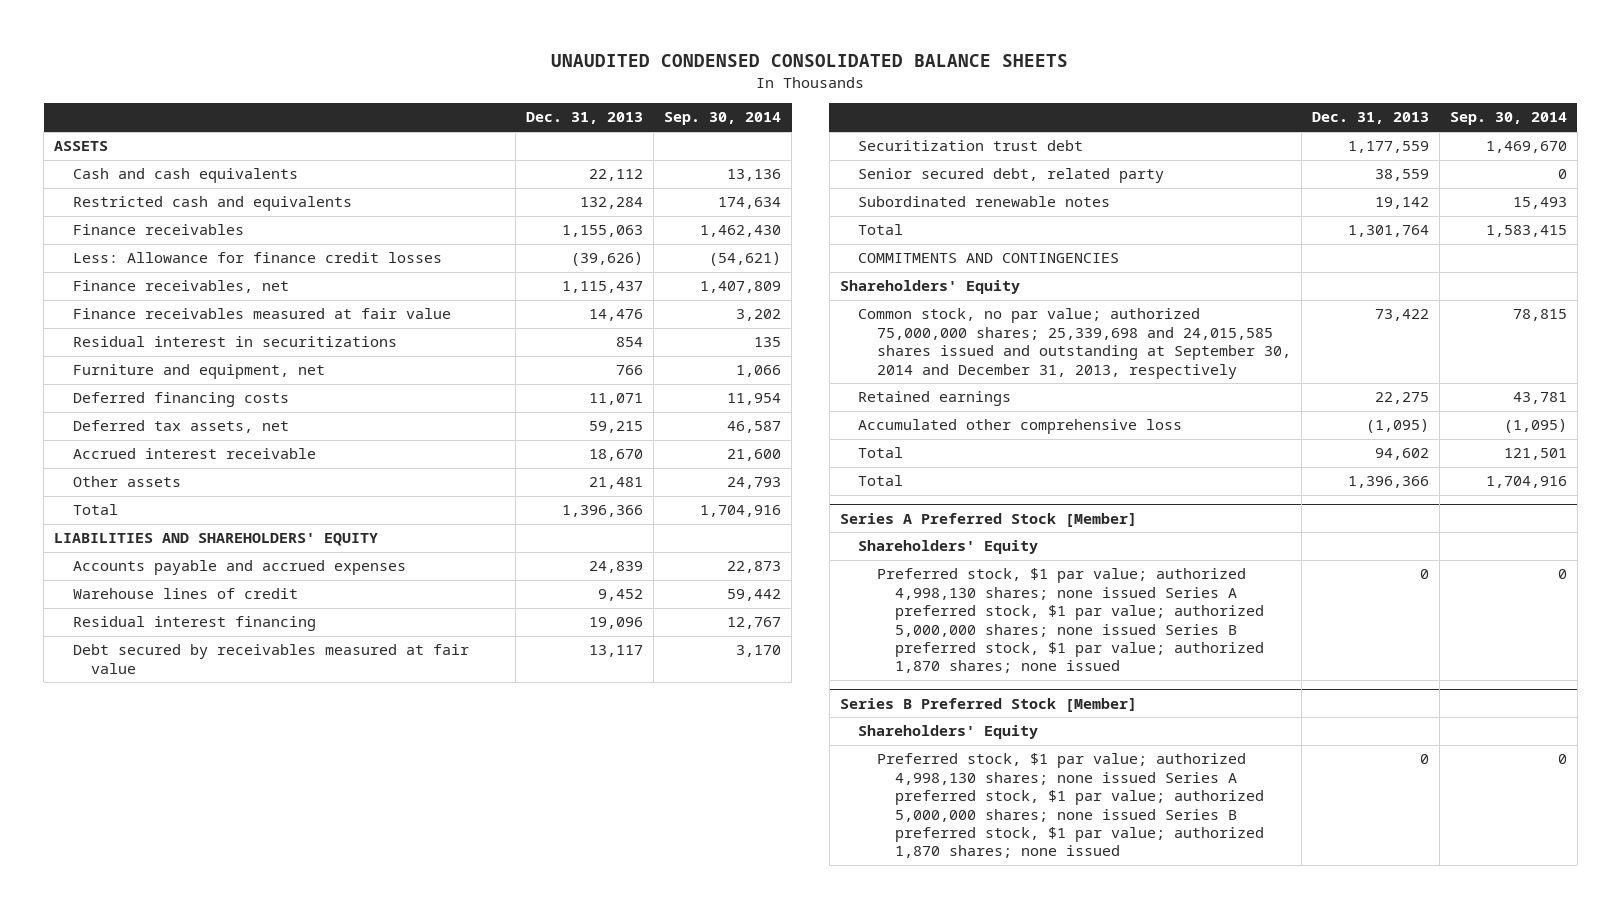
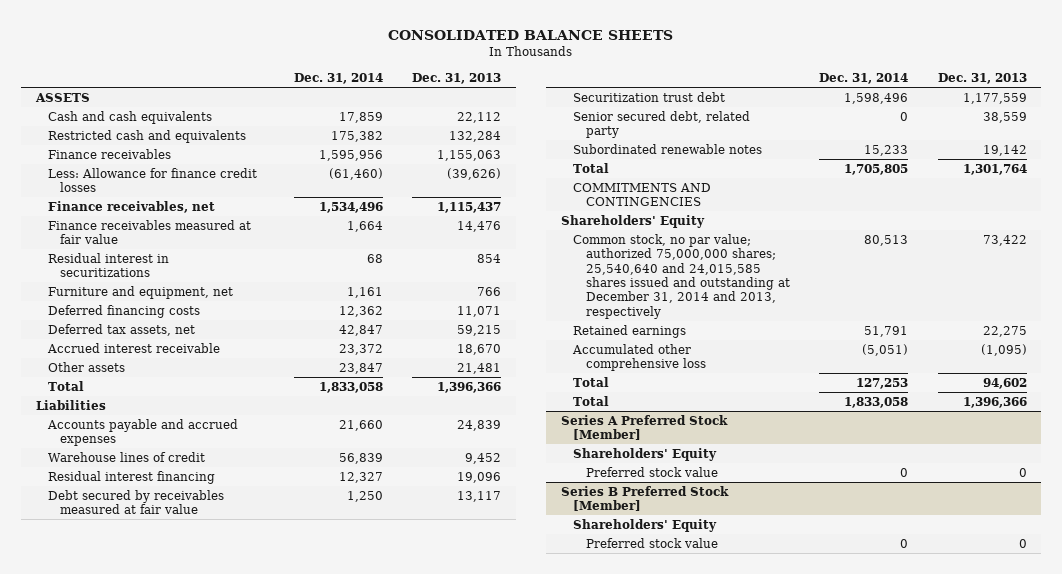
- UNAUDITED CONDENSED CONSOLIDATED BALANCE SHEETS
+ CONSOLIDATED BALANCE SHEETS
- | Dec. 31, 2013 | Sep. 30, 2014
+ | Dec. 31, 2014 | Dec. 31, 2013
- LIABILITIES AND SHAREHOLDERS' EQUITY
+ Liabilities
- Common stock, no par value; authorized 75,000,000 shares; 25,339,698 and 24,015,585 shares issued and outstanding at September 30, 2014 and December 31, 2013, respectively | 73,422 | 78,815
+ Common stock, no par value; authorized 75,000,000 shares; 25,540,640 and 24,015,585 shares issued and outstanding at December 31, 2014 and 2013, respectively | 80,513 | 73,422
@ Series A Preferred Stock [Member]
- Preferred stock, $1 par value; authorized 4,998,130 shares; none issued Series A preferred stock, $1 par value; authorized 5,000,000 shares; none issued Series B preferred stock, $1 par value; authorized 1,870 shares; none issued | 0 | 0
+ Preferred stock value | 0 | 0
@ Series B Preferred Stock [Member]
- Preferred stock, $1 par value; authorized 4,998,130 shares; none issued Series A preferred stock, $1 par value; authorized 5,000,000 shares; none issued Series B preferred stock, $1 par value; authorized 1,870 shares; none issued | 0 | 0
+ Preferred stock value | 0 | 0

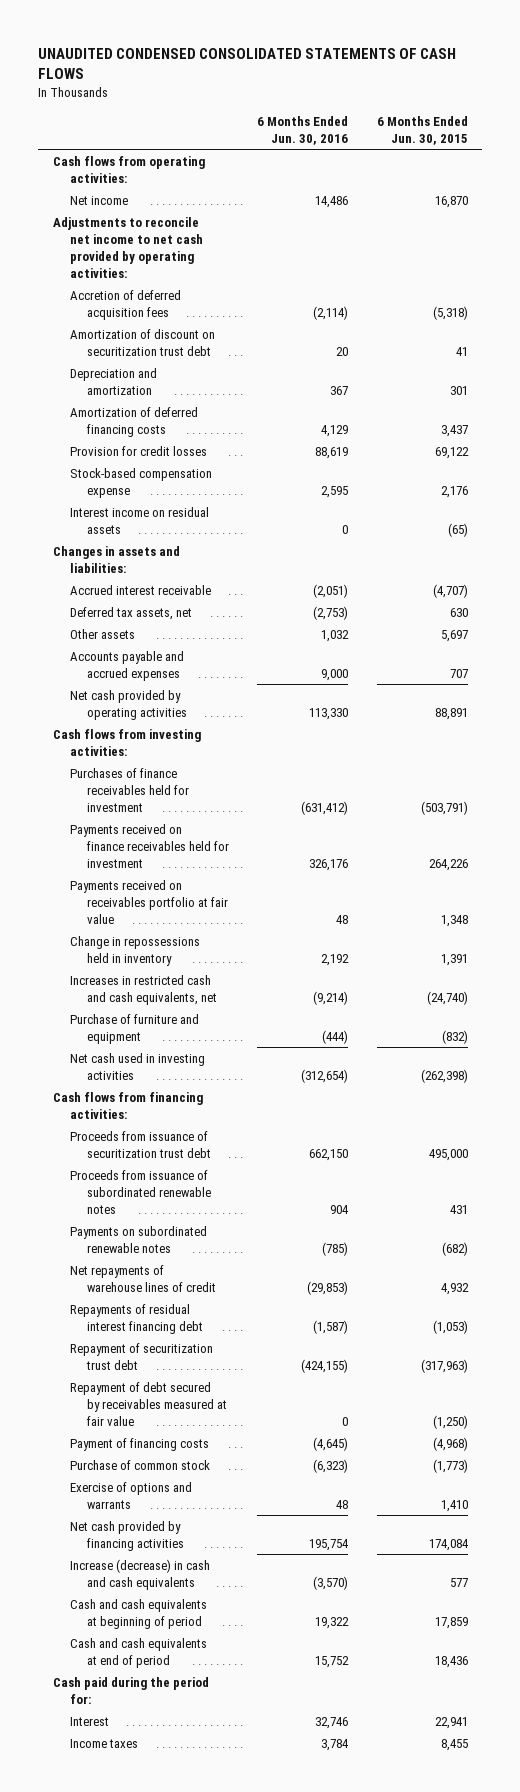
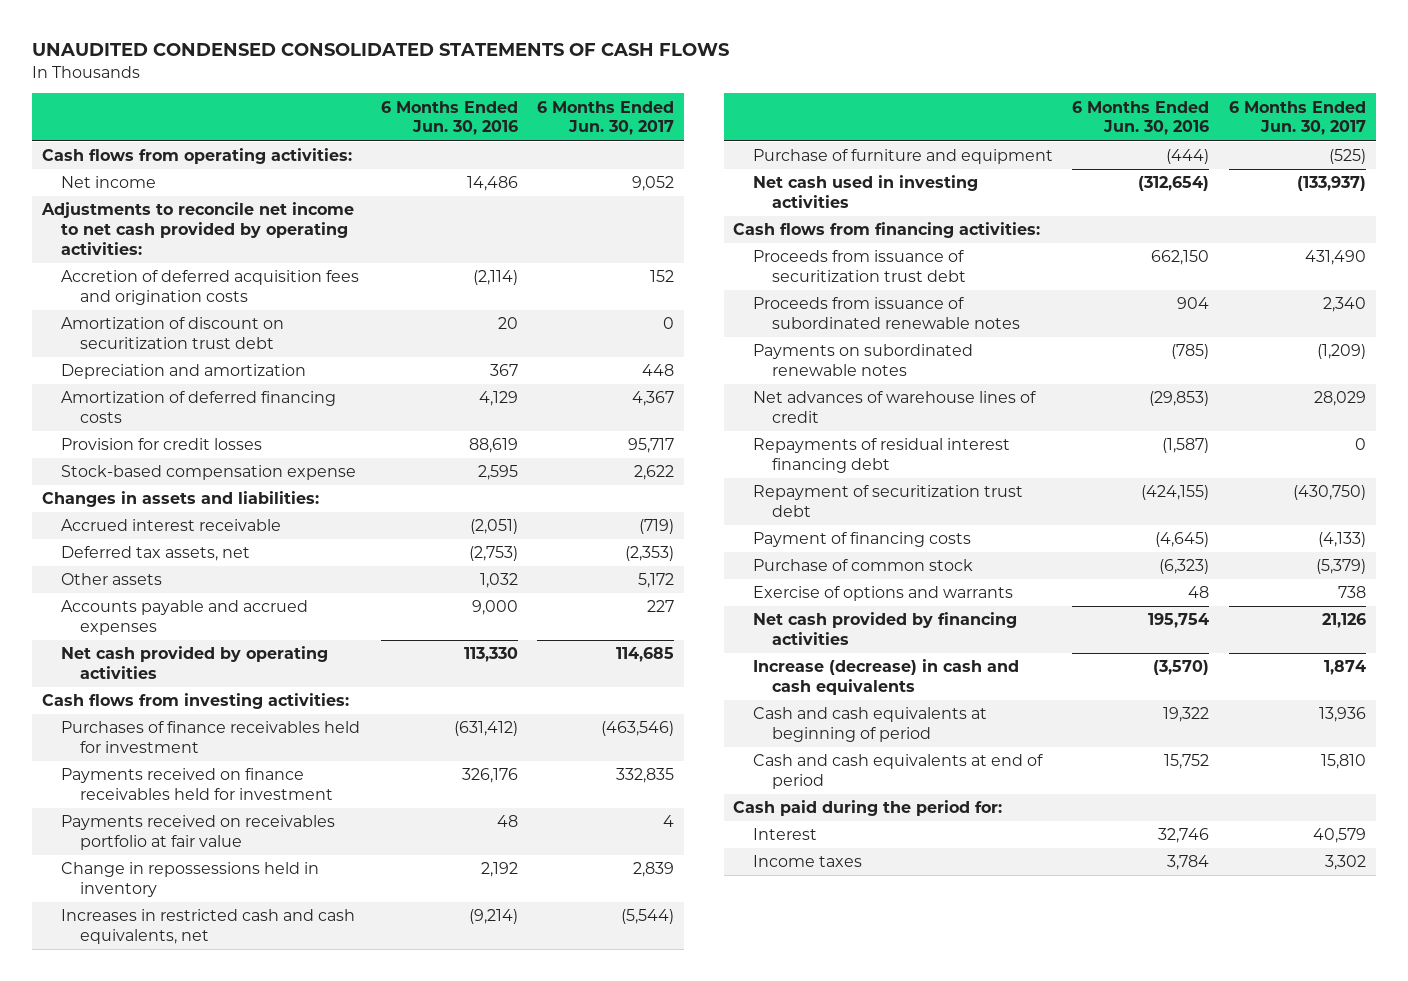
- | 6 Months Ended Jun. 30, 2016 | 6 Months Ended Jun. 30, 2015
+ | 6 Months Ended Jun. 30, 2016 | 6 Months Ended Jun. 30, 2017
- Accretion of deferred acquisition fees | (2,114) | (5,318)
+ Accretion of deferred acquisition fees and origination costs | (2,114) | 152
- Interest income on residual assets | 0 | (65)
- Net repayments of warehouse lines of credit | (29,853) | 4,932
+ Net advances of warehouse lines of credit | (29,853) | 28,029
- Repayment of debt secured by receivables measured at fair value | 0 | (1,250)

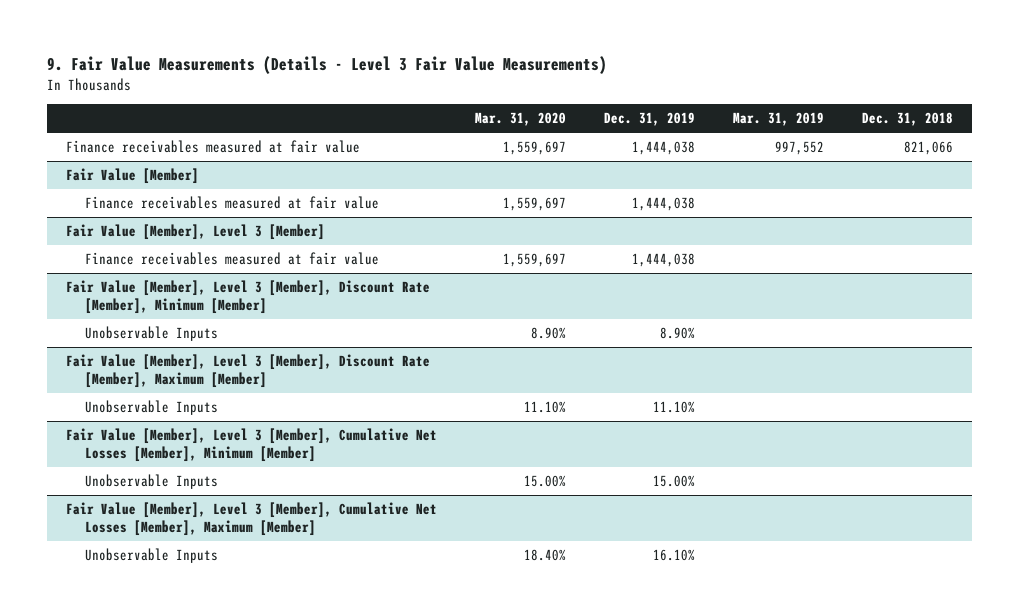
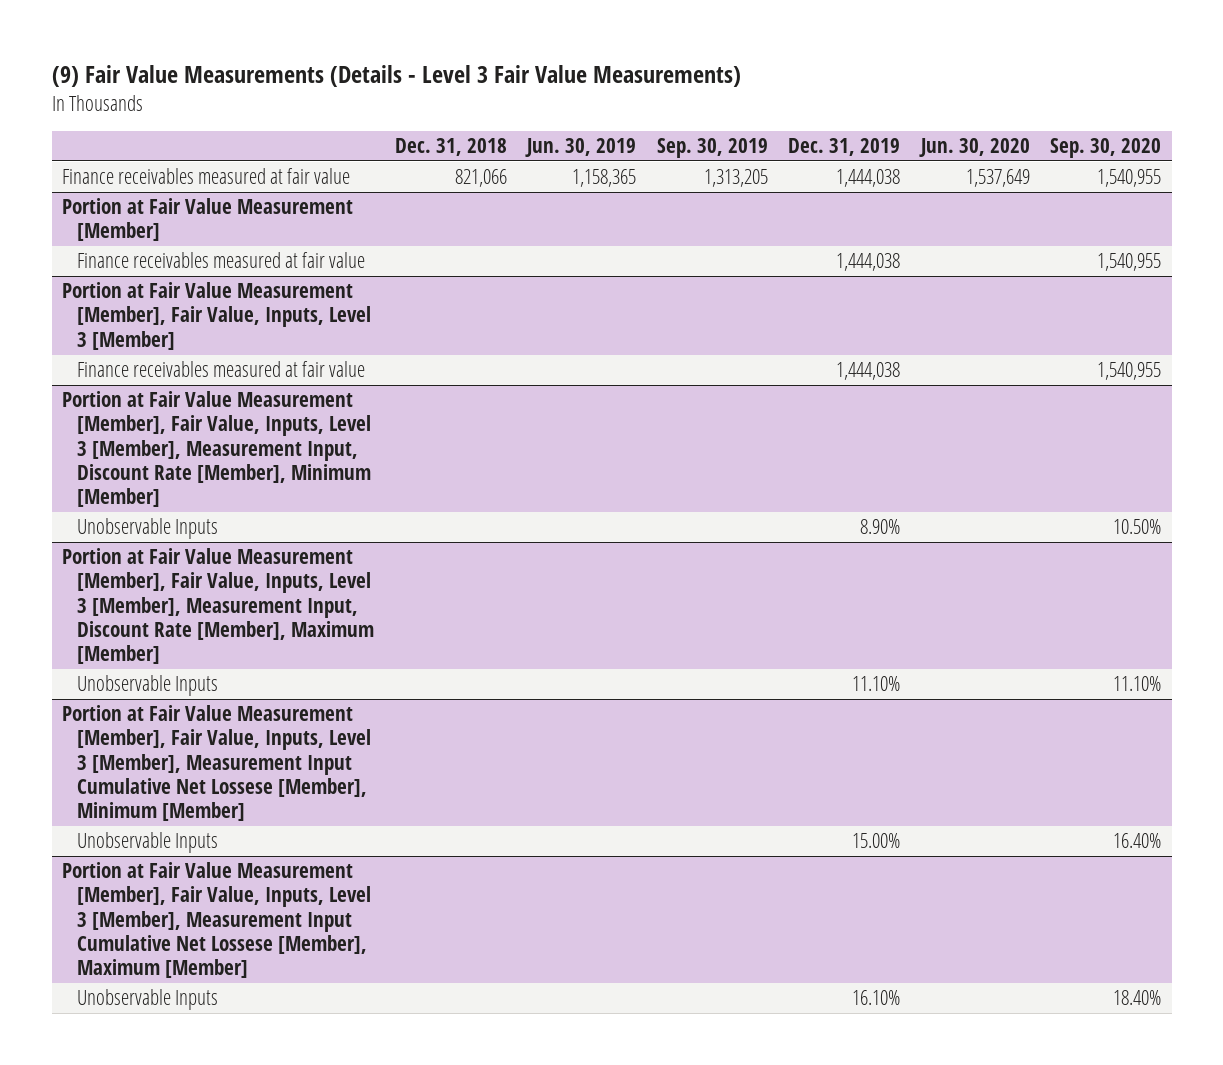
- 9. Fair Value Measurements (Details - Level 3 Fair Value Measurements)
+ (9) Fair Value Measurements (Details - Level 3 Fair Value Measurements)
- | Mar. 31, 2020 | Dec. 31, 2019 | Mar. 31, 2019 | Dec. 31, 2018
+ | Dec. 31, 2018 | Jun. 30, 2019 | Sep. 30, 2019 | Dec. 31, 2019 | Jun. 30, 2020 | Sep. 30, 2020
- Fair Value [Member]
+ Portion at Fair Value Measurement [Member]
- Fair Value [Member], Level 3 [Member]
+ Portion at Fair Value Measurement [Member], Fair Value, Inputs, Level 3 [Member]
- Fair Value [Member], Level 3 [Member], Discount Rate [Member], Minimum [Member]
+ Portion at Fair Value Measurement [Member], Fair Value, Inputs, Level 3 [Member], Measurement Input, Discount Rate [Member], Minimum [Member]
- Fair Value [Member], Level 3 [Member], Discount Rate [Member], Maximum [Member]
+ Portion at Fair Value Measurement [Member], Fair Value, Inputs, Level 3 [Member], Measurement Input, Discount Rate [Member], Maximum [Member]
- Fair Value [Member], Level 3 [Member], Cumulative Net Losses [Member], Minimum [Member]
+ Portion at Fair Value Measurement [Member], Fair Value, Inputs, Level 3 [Member], Measurement Input Cumulative Net Lossese [Member], Minimum [Member]
- Fair Value [Member], Level 3 [Member], Cumulative Net Losses [Member], Maximum [Member]
+ Portion at Fair Value Measurement [Member], Fair Value, Inputs, Level 3 [Member], Measurement Input Cumulative Net Lossese [Member], Maximum [Member]

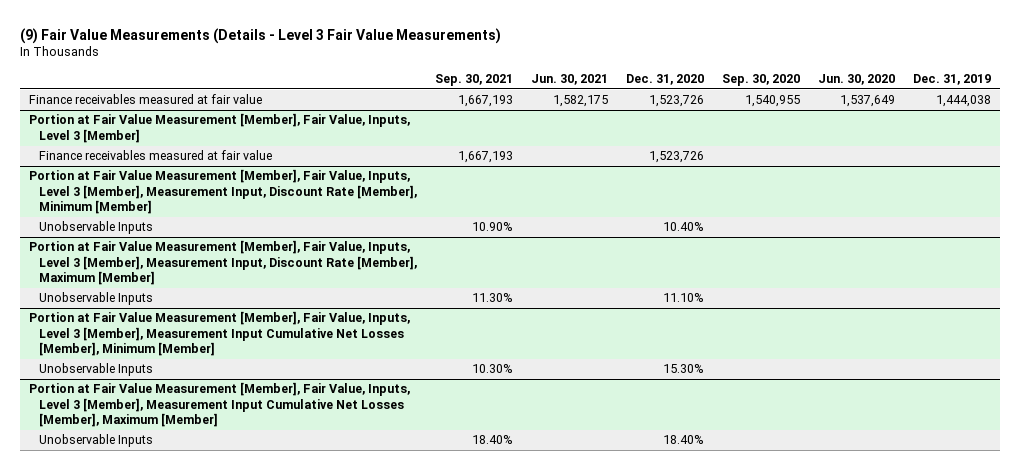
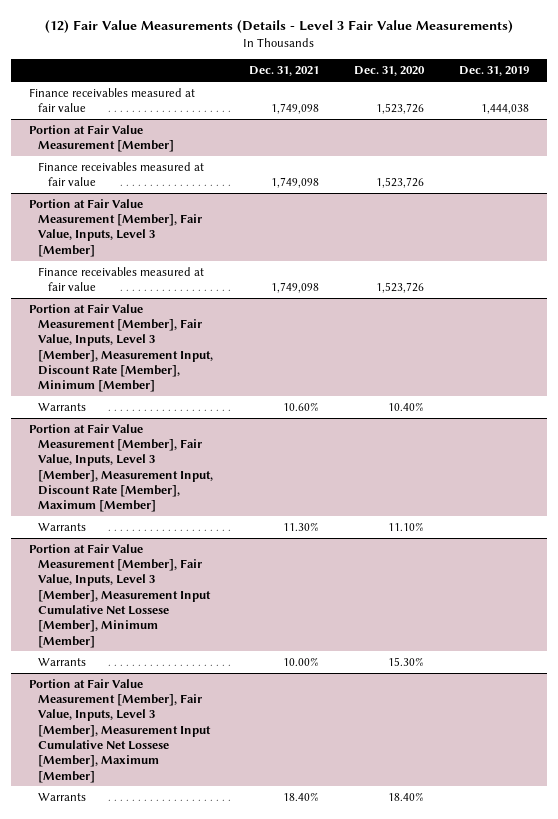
- (9) Fair Value Measurements (Details - Level 3 Fair Value Measurements)
+ (12) Fair Value Measurements (Details - Level 3 Fair Value Measurements)
- | Sep. 30, 2021 | Jun. 30, 2021 | Dec. 31, 2020 | Sep. 30, 2020 | Jun. 30, 2020 | Dec. 31, 2019
+ | Dec. 31, 2021 | Dec. 31, 2020 | Dec. 31, 2019
+ Portion at Fair Value Measurement [Member]
+ Finance receivables measured at fair value | 1,749,098 | 1,523,726 |
@ Portion at Fair Value Measurement [Member], Fair Value, Inputs, Level 3 [Member], Measurement Input, Discount Rate [Member], Minimum [Member]
- Unobservable Inputs | 10.90% | | 10.40% | | |
+ Warrants | 10.60% | 10.40% |
@ Portion at Fair Value Measurement [Member], Fair Value, Inputs, Level 3 [Member], Measurement Input, Discount Rate [Member], Maximum [Member]
- Unobservable Inputs | 11.30% | | 11.10% | | |
- Portion at Fair Value Measurement [Member], Fair Value, Inputs, Level 3 [Member], Measurement Input Cumulative Net Losses [Member], Minimum [Member]
- Unobservable Inputs | 10.30% | | 15.30% | | |
- Portion at Fair Value Measurement [Member], Fair Value, Inputs, Level 3 [Member], Measurement Input Cumulative Net Losses [Member], Maximum [Member]
- Unobservable Inputs | 18.40% | | 18.40% | | |
@ Portion at Fair Value Measurement [Member], Fair Value, Inputs, Level 3 [Member], Measurement Input, Discount Rate [Member], Maximum [Member]
+ Warrants | 11.30% | 11.10% |
+ Portion at Fair Value Measurement [Member], Fair Value, Inputs, Level 3 [Member], Measurement Input Cumulative Net Lossese [Member], Minimum [Member]
+ Warrants | 10.00% | 15.30% |
+ Portion at Fair Value Measurement [Member], Fair Value, Inputs, Level 3 [Member], Measurement Input Cumulative Net Lossese [Member], Maximum [Member]
+ Warrants | 18.40% | 18.40% |

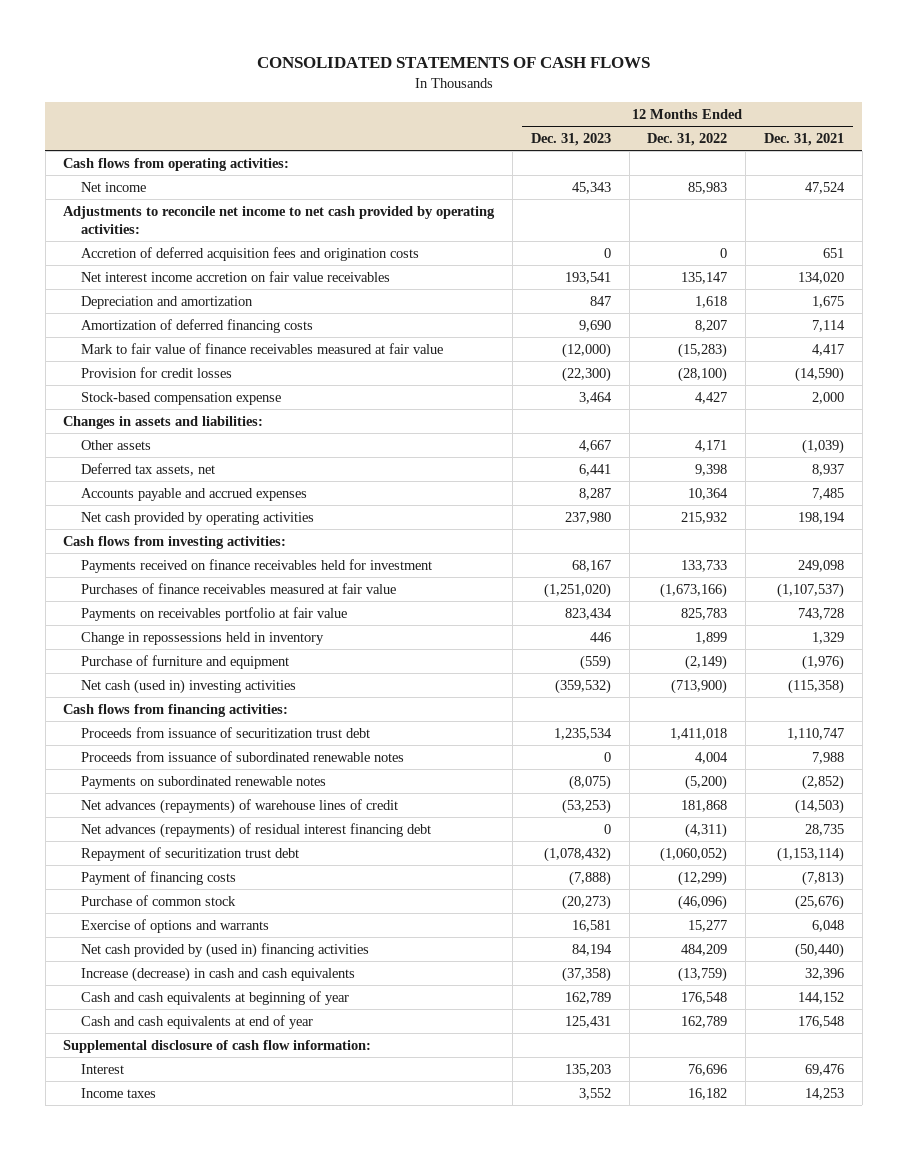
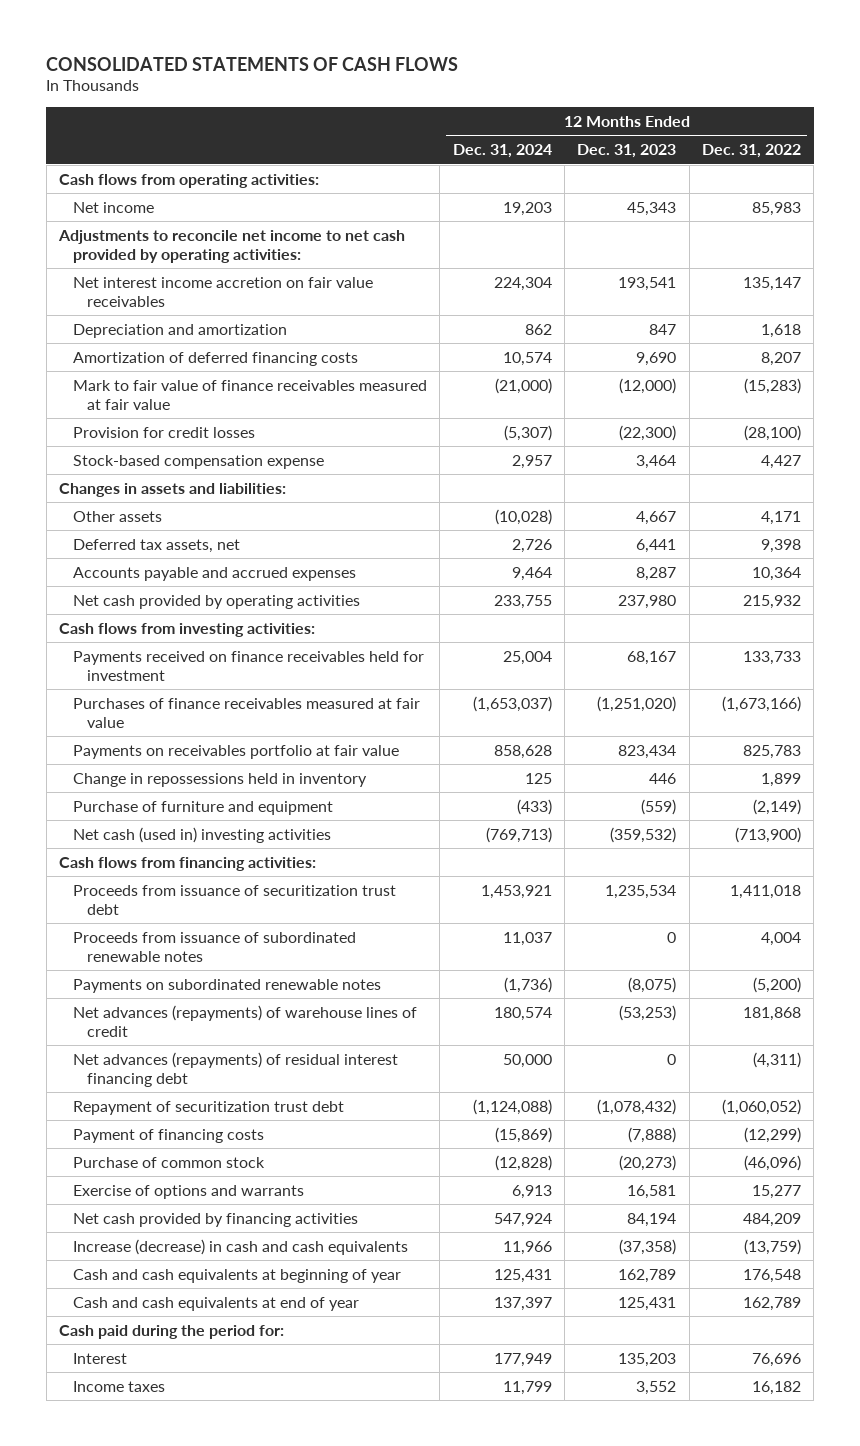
- | 12 Months Ended Dec. 31, 2023 | 12 Months Ended Dec. 31, 2022 | 12 Months Ended Dec. 31, 2021
+ | 12 Months Ended Dec. 31, 2024 | 12 Months Ended Dec. 31, 2023 | 12 Months Ended Dec. 31, 2022
- Accretion of deferred acquisition fees and origination costs | 0 | 0 | 651
- Net cash provided by (used in) financing activities | 84,194 | 484,209 | (50,440)
+ Net cash provided by financing activities | 547,924 | 84,194 | 484,209
- Supplemental disclosure of cash flow information:
+ Cash paid during the period for:

